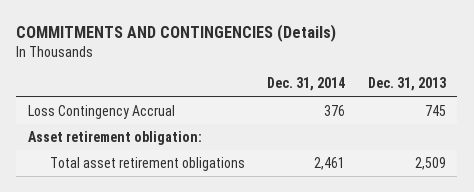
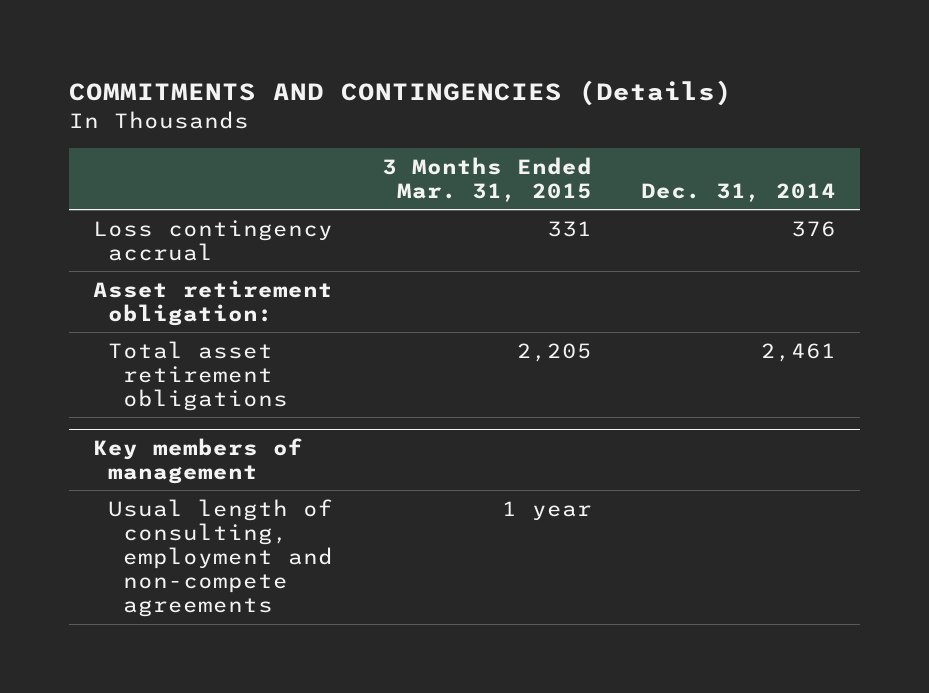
- | Dec. 31, 2014 | Dec. 31, 2013
+ | 3 Months Ended Mar. 31, 2015 | Dec. 31, 2014
- Loss Contingency Accrual | 376 | 745
+ Loss contingency accrual | 331 | 376
+ Key members of management
+ Usual length of consulting, employment and non-compete agreements | 1 year |

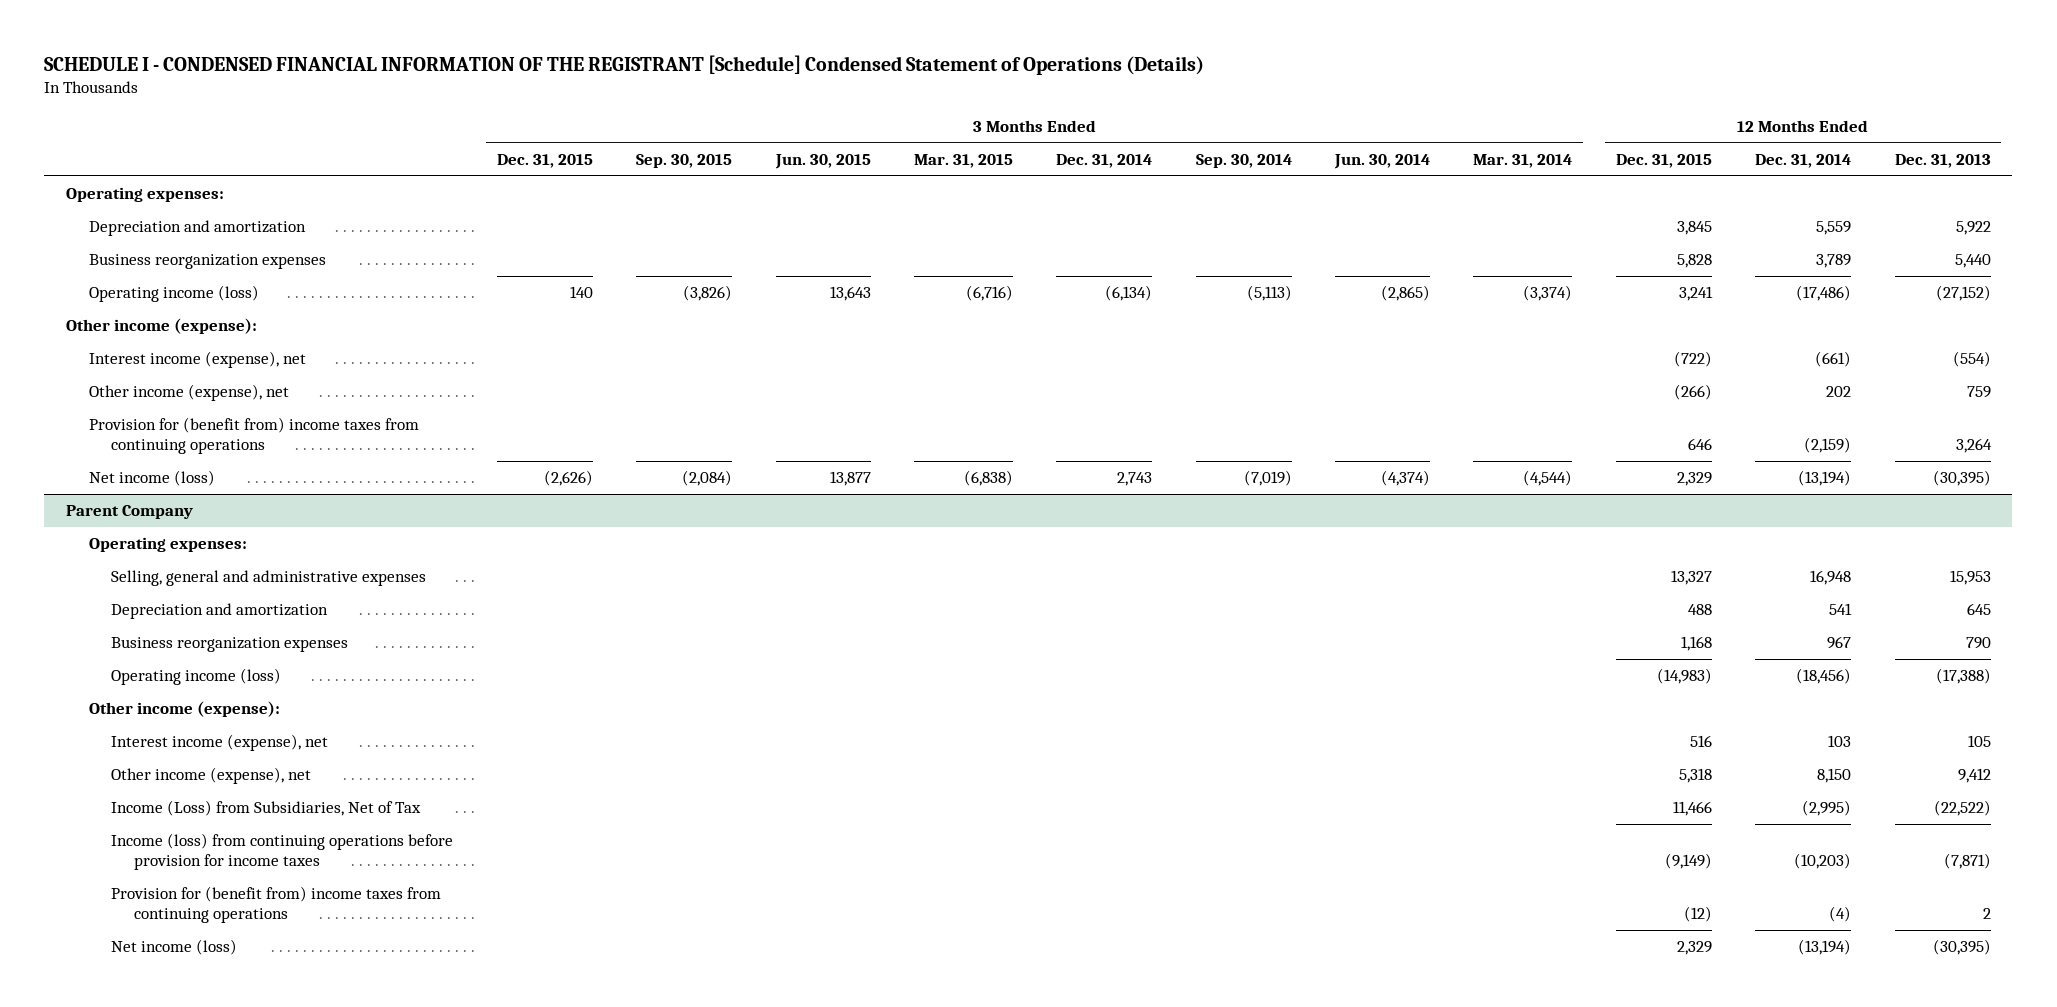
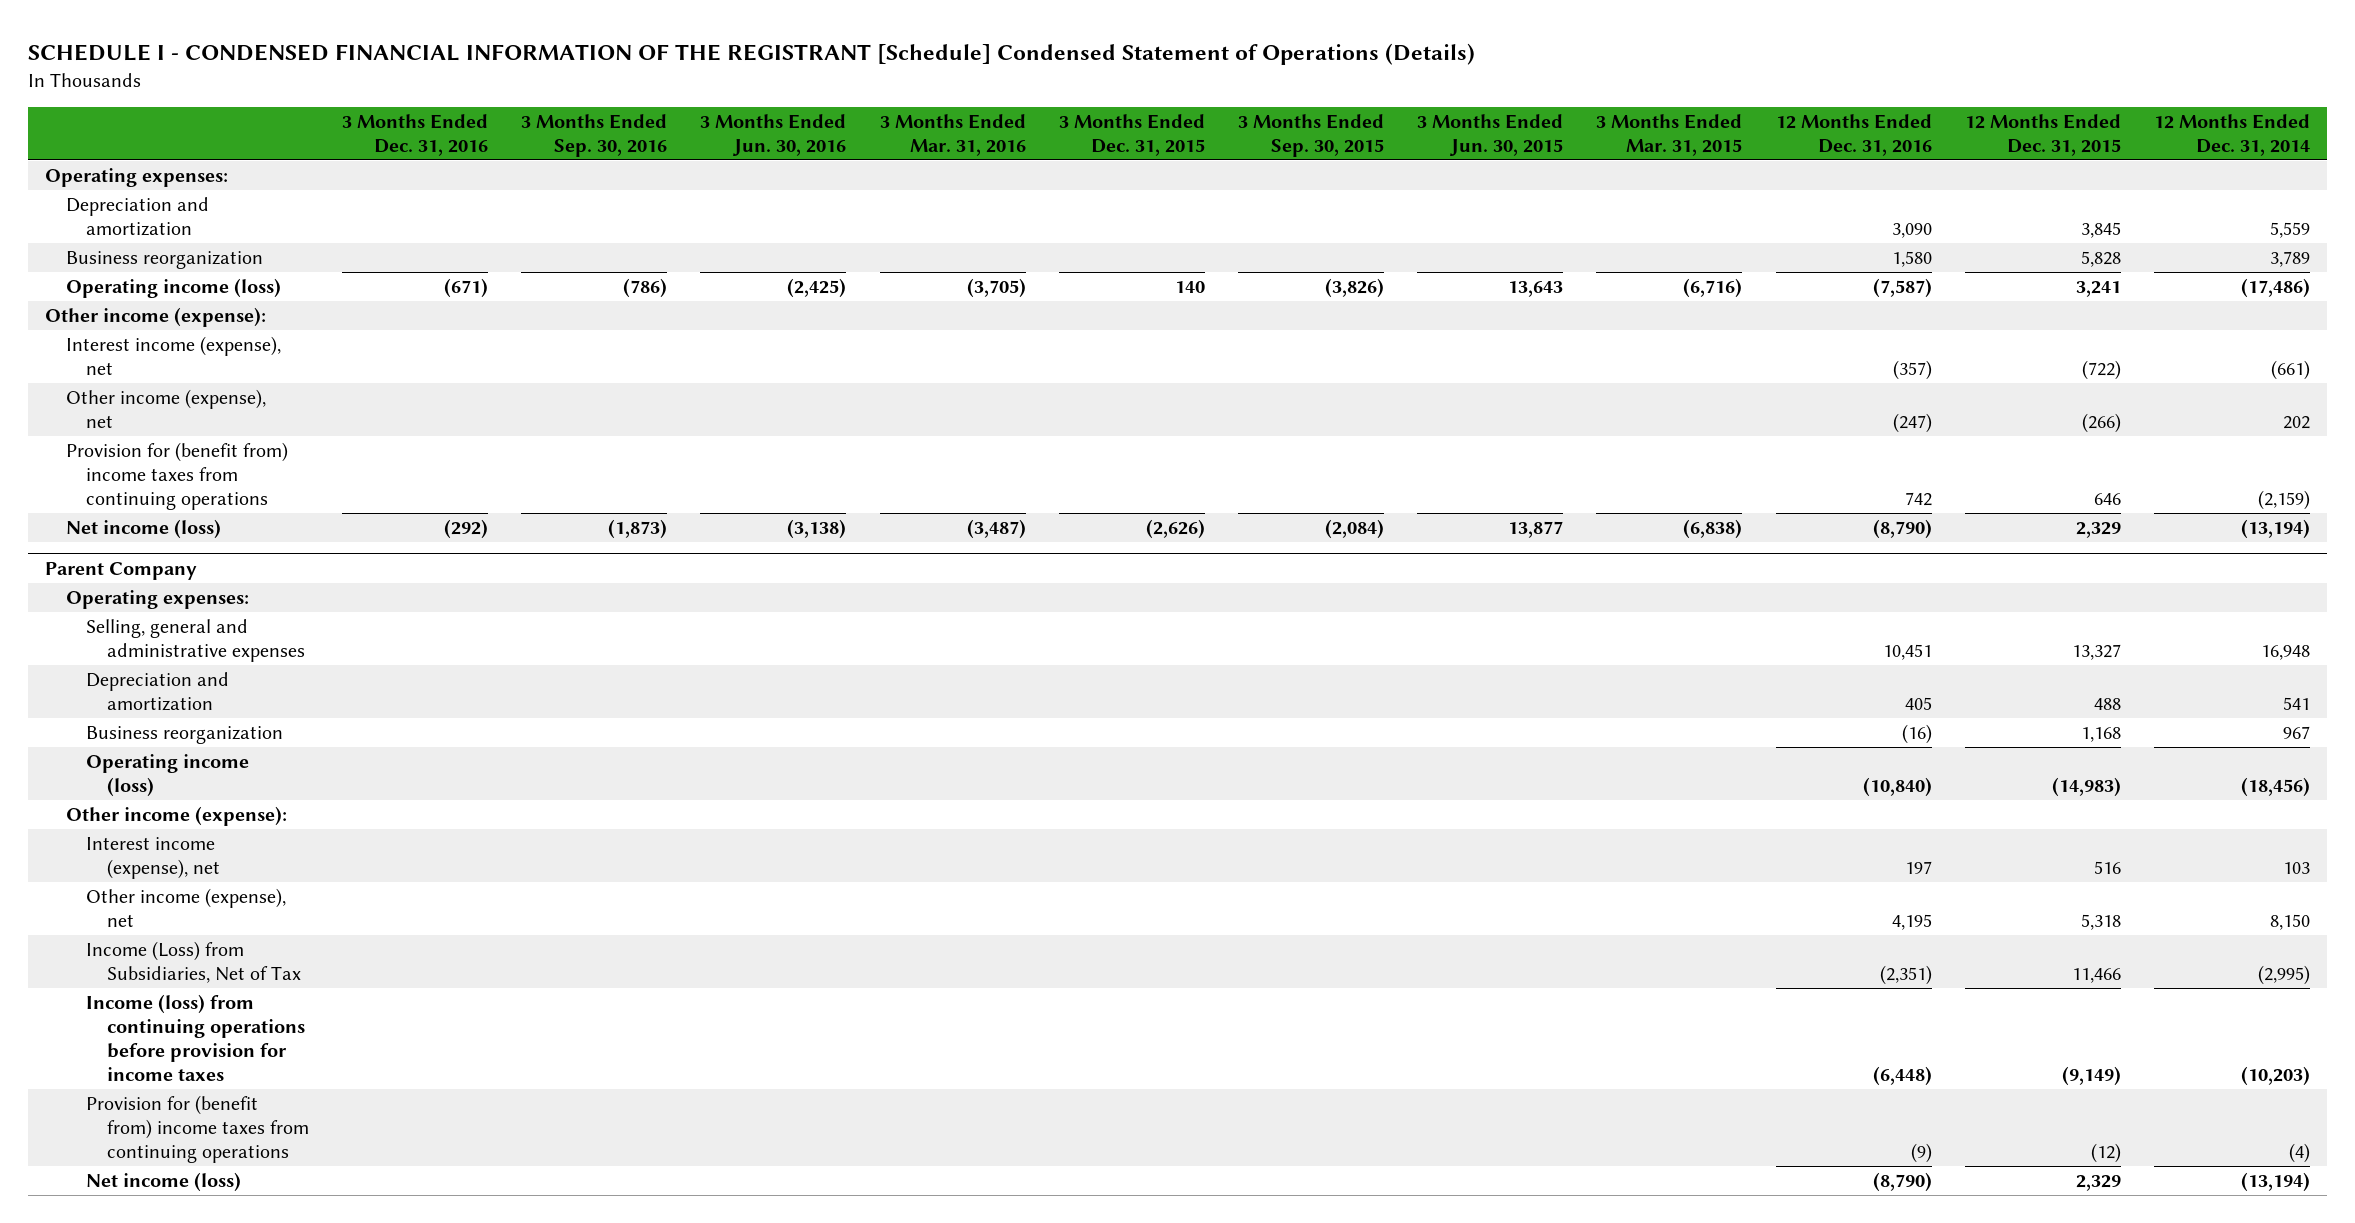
- | 3 Months Ended Dec. 31, 2015 | 3 Months Ended Sep. 30, 2015 | 3 Months Ended Jun. 30, 2015 | 3 Months Ended Mar. 31, 2015 | 3 Months Ended Dec. 31, 2014 | 3 Months Ended Sep. 30, 2014 | 3 Months Ended Jun. 30, 2014 | 3 Months Ended Mar. 31, 2014 | 12 Months Ended Dec. 31, 2015 | 12 Months Ended Dec. 31, 2014 | 12 Months Ended Dec. 31, 2013
+ | 3 Months Ended Dec. 31, 2016 | 3 Months Ended Sep. 30, 2016 | 3 Months Ended Jun. 30, 2016 | 3 Months Ended Mar. 31, 2016 | 3 Months Ended Dec. 31, 2015 | 3 Months Ended Sep. 30, 2015 | 3 Months Ended Jun. 30, 2015 | 3 Months Ended Mar. 31, 2015 | 12 Months Ended Dec. 31, 2016 | 12 Months Ended Dec. 31, 2015 | 12 Months Ended Dec. 31, 2014
- Business reorganization expenses | | | | | | | | | 5,828 | 3,789 | 5,440
+ Business reorganization | | | | | | | | | 1,580 | 5,828 | 3,789
@ Parent Company
- Business reorganization expenses | | | | | | | | | 1,168 | 967 | 790
+ Business reorganization | | | | | | | | | (16) | 1,168 | 967

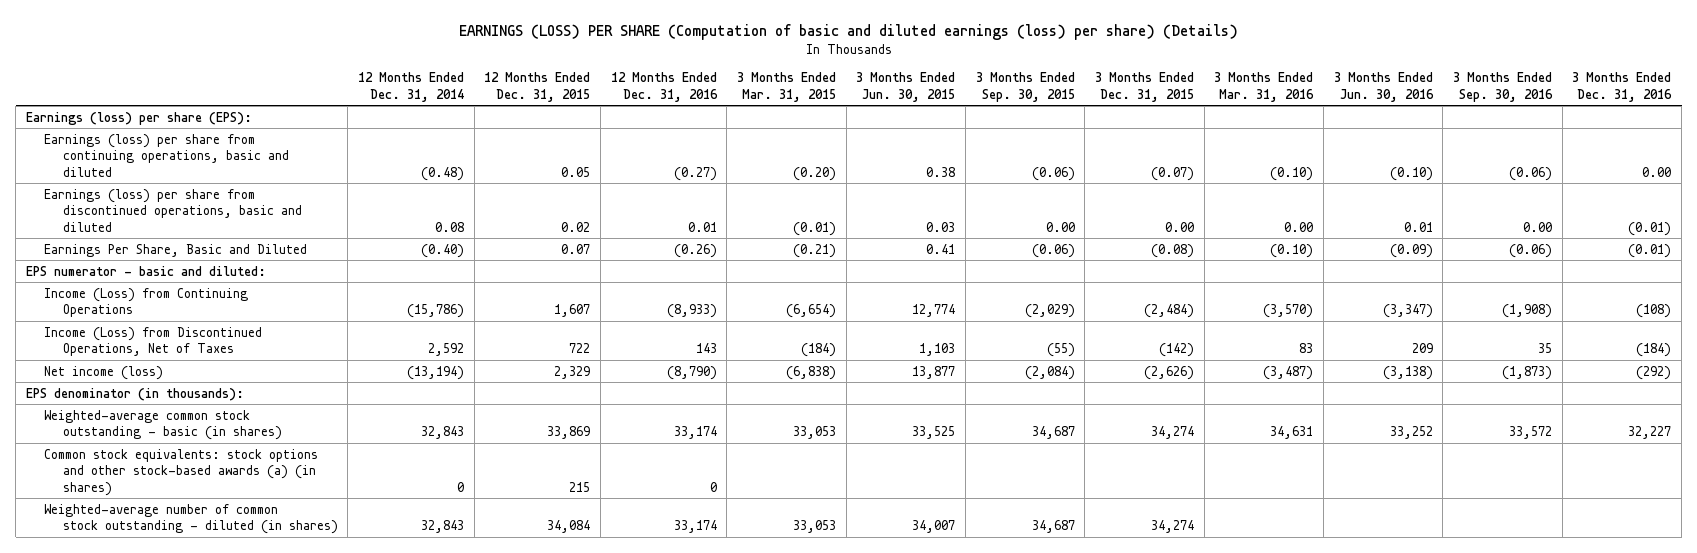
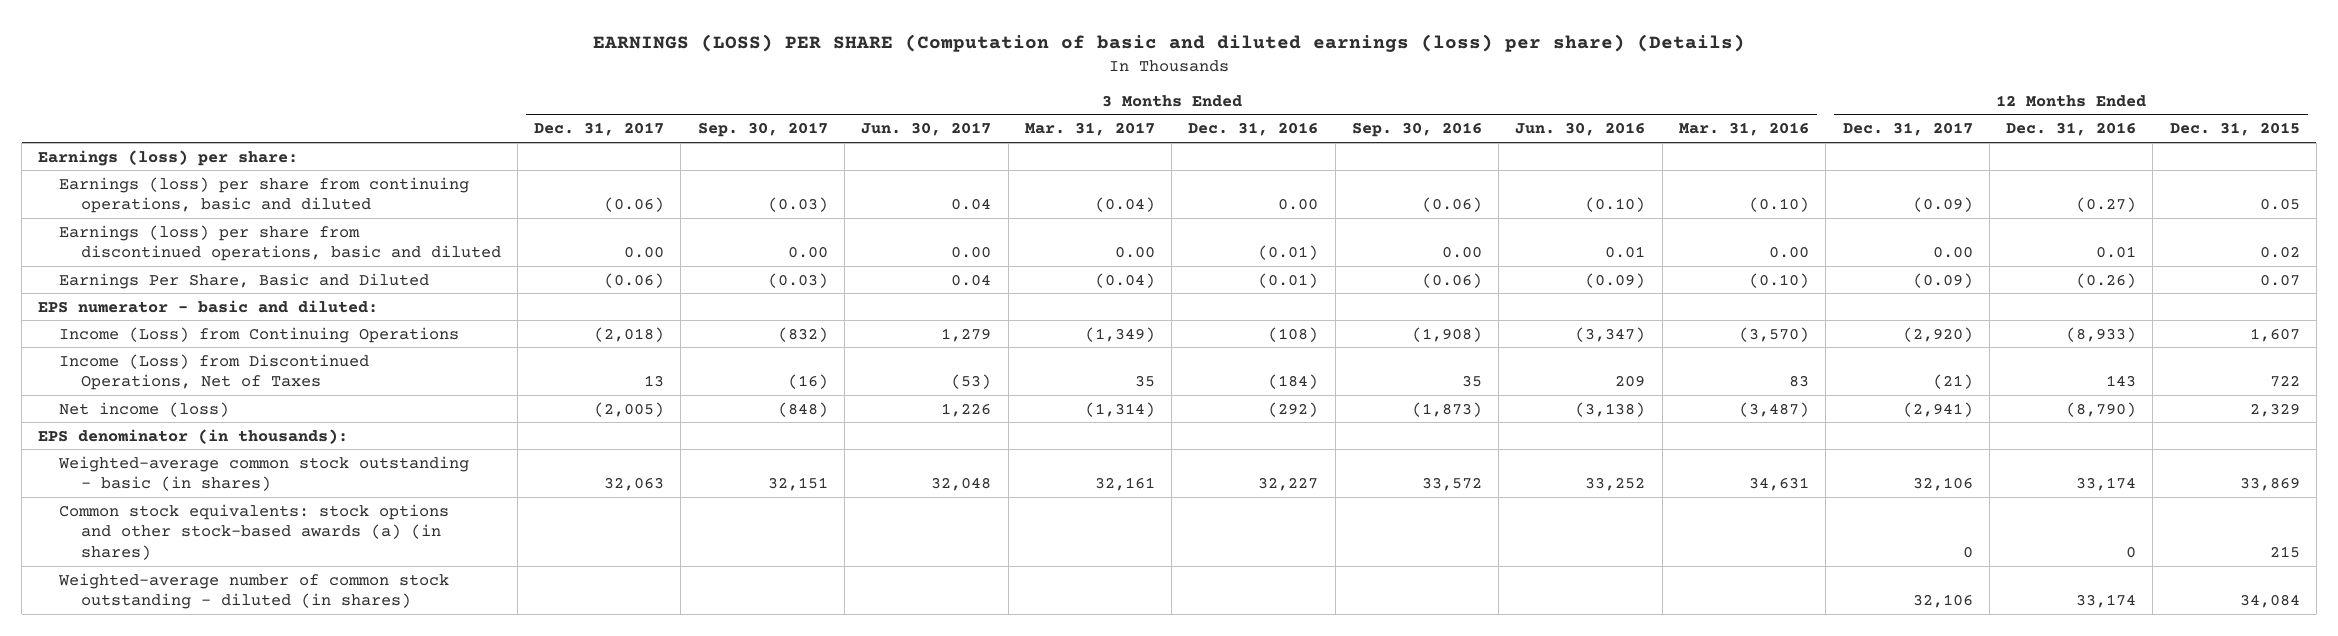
- | 12 Months Ended Dec. 31, 2014 | 12 Months Ended Dec. 31, 2015 | 12 Months Ended Dec. 31, 2016 | 3 Months Ended Mar. 31, 2015 | 3 Months Ended Jun. 30, 2015 | 3 Months Ended Sep. 30, 2015 | 3 Months Ended Dec. 31, 2015 | 3 Months Ended Mar. 31, 2016 | 3 Months Ended Jun. 30, 2016 | 3 Months Ended Sep. 30, 2016 | 3 Months Ended Dec. 31, 2016
+ | 3 Months Ended Dec. 31, 2017 | 3 Months Ended Sep. 30, 2017 | 3 Months Ended Jun. 30, 2017 | 3 Months Ended Mar. 31, 2017 | 3 Months Ended Dec. 31, 2016 | 3 Months Ended Sep. 30, 2016 | 3 Months Ended Jun. 30, 2016 | 3 Months Ended Mar. 31, 2016 | 12 Months Ended Dec. 31, 2017 | 12 Months Ended Dec. 31, 2016 | 12 Months Ended Dec. 31, 2015
- Earnings (loss) per share (EPS):
+ Earnings (loss) per share:

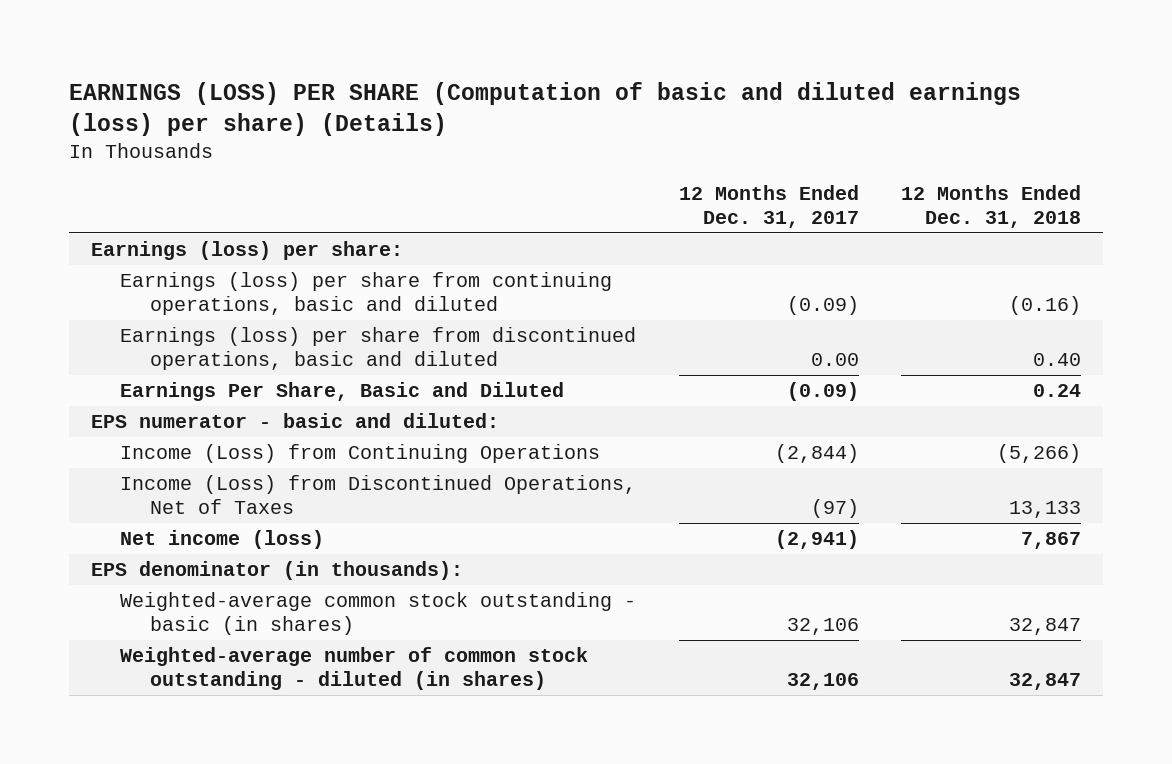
- | 3 Months Ended Dec. 31, 2017 | 3 Months Ended Sep. 30, 2017 | 3 Months Ended Jun. 30, 2017 | 3 Months Ended Mar. 31, 2017 | 3 Months Ended Dec. 31, 2016 | 3 Months Ended Sep. 30, 2016 | 3 Months Ended Jun. 30, 2016 | 3 Months Ended Mar. 31, 2016 | 12 Months Ended Dec. 31, 2017 | 12 Months Ended Dec. 31, 2016 | 12 Months Ended Dec. 31, 2015
+ | 12 Months Ended Dec. 31, 2017 | 12 Months Ended Dec. 31, 2018
- Income (Loss) from Continuing Operations | (2,018) | (832) | 1,279 | (1,349) | (108) | (1,908) | (3,347) | (3,570) | (2,920) | (8,933) | 1,607
- Income (Loss) from Discontinued Operations, Net of Taxes | 13 | (16) | (53) | 35 | (184) | 35 | 209 | 83 | (21) | 143 | 722
+ Income (Loss) from Continuing Operations | (2,844) | (5,266)
+ Income (Loss) from Discontinued Operations, Net of Taxes | (97) | 13,133
- Common stock equivalents: stock options and other stock-based awards (a) (in shares) | | | | | | | | | 0 | 0 | 215

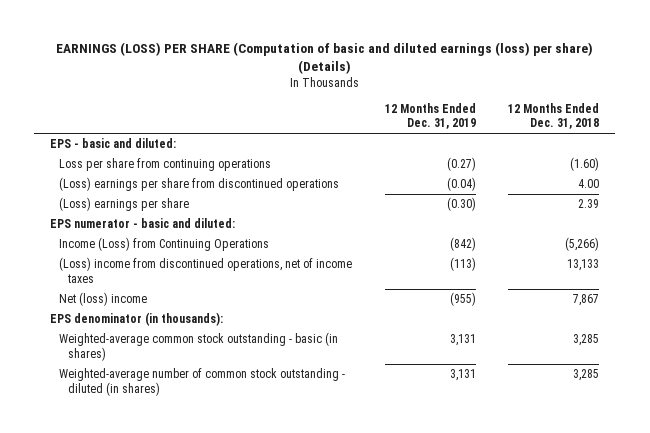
- | 12 Months Ended Dec. 31, 2017 | 12 Months Ended Dec. 31, 2018
+ | 12 Months Ended Dec. 31, 2019 | 12 Months Ended Dec. 31, 2018
- Earnings (loss) per share:
- Earnings (loss) per share from continuing operations, basic and diluted | (0.09) | (0.16)
- Earnings (loss) per share from discontinued operations, basic and diluted | 0.00 | 0.40
- Earnings Per Share, Basic and Diluted | (0.09) | 0.24
+ EPS - basic and diluted:
+ Loss per share from continuing operations | (0.27) | (1.60)
+ (Loss) earnings per share from discontinued operations | (0.04) | 4.00
+ (Loss) earnings per share | (0.30) | 2.39
- Income (Loss) from Discontinued Operations, Net of Taxes | (97) | 13,133
- Net income (loss) | (2,941) | 7,867
+ (Loss) income from discontinued operations, net of income taxes | (113) | 13,133
+ Net (loss) income | (955) | 7,867
- Weighted-average common stock outstanding - basic (in shares) | 32,106 | 32,847
- Weighted-average number of common stock outstanding - diluted (in shares) | 32,106 | 32,847
+ Weighted-average common stock outstanding - basic (in shares) | 3,131 | 3,285
+ Weighted-average number of common stock outstanding - diluted (in shares) | 3,131 | 3,285

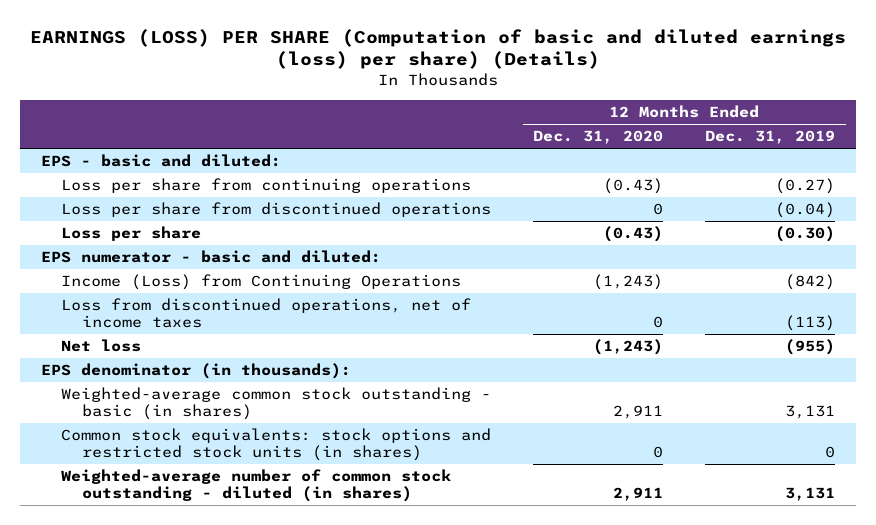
- | 12 Months Ended Dec. 31, 2019 | 12 Months Ended Dec. 31, 2018
+ | 12 Months Ended Dec. 31, 2020 | 12 Months Ended Dec. 31, 2019
- (Loss) earnings per share from discontinued operations | (0.04) | 4.00
- (Loss) earnings per share | (0.30) | 2.39
+ Loss per share from discontinued operations | 0 | (0.04)
+ Loss per share | (0.43) | (0.30)
- (Loss) income from discontinued operations, net of income taxes | (113) | 13,133
- Net (loss) income | (955) | 7,867
+ Loss from discontinued operations, net of income taxes | 0 | (113)
+ Net loss | (1,243) | (955)
+ Common stock equivalents: stock options and restricted stock units (in shares) | 0 | 0

